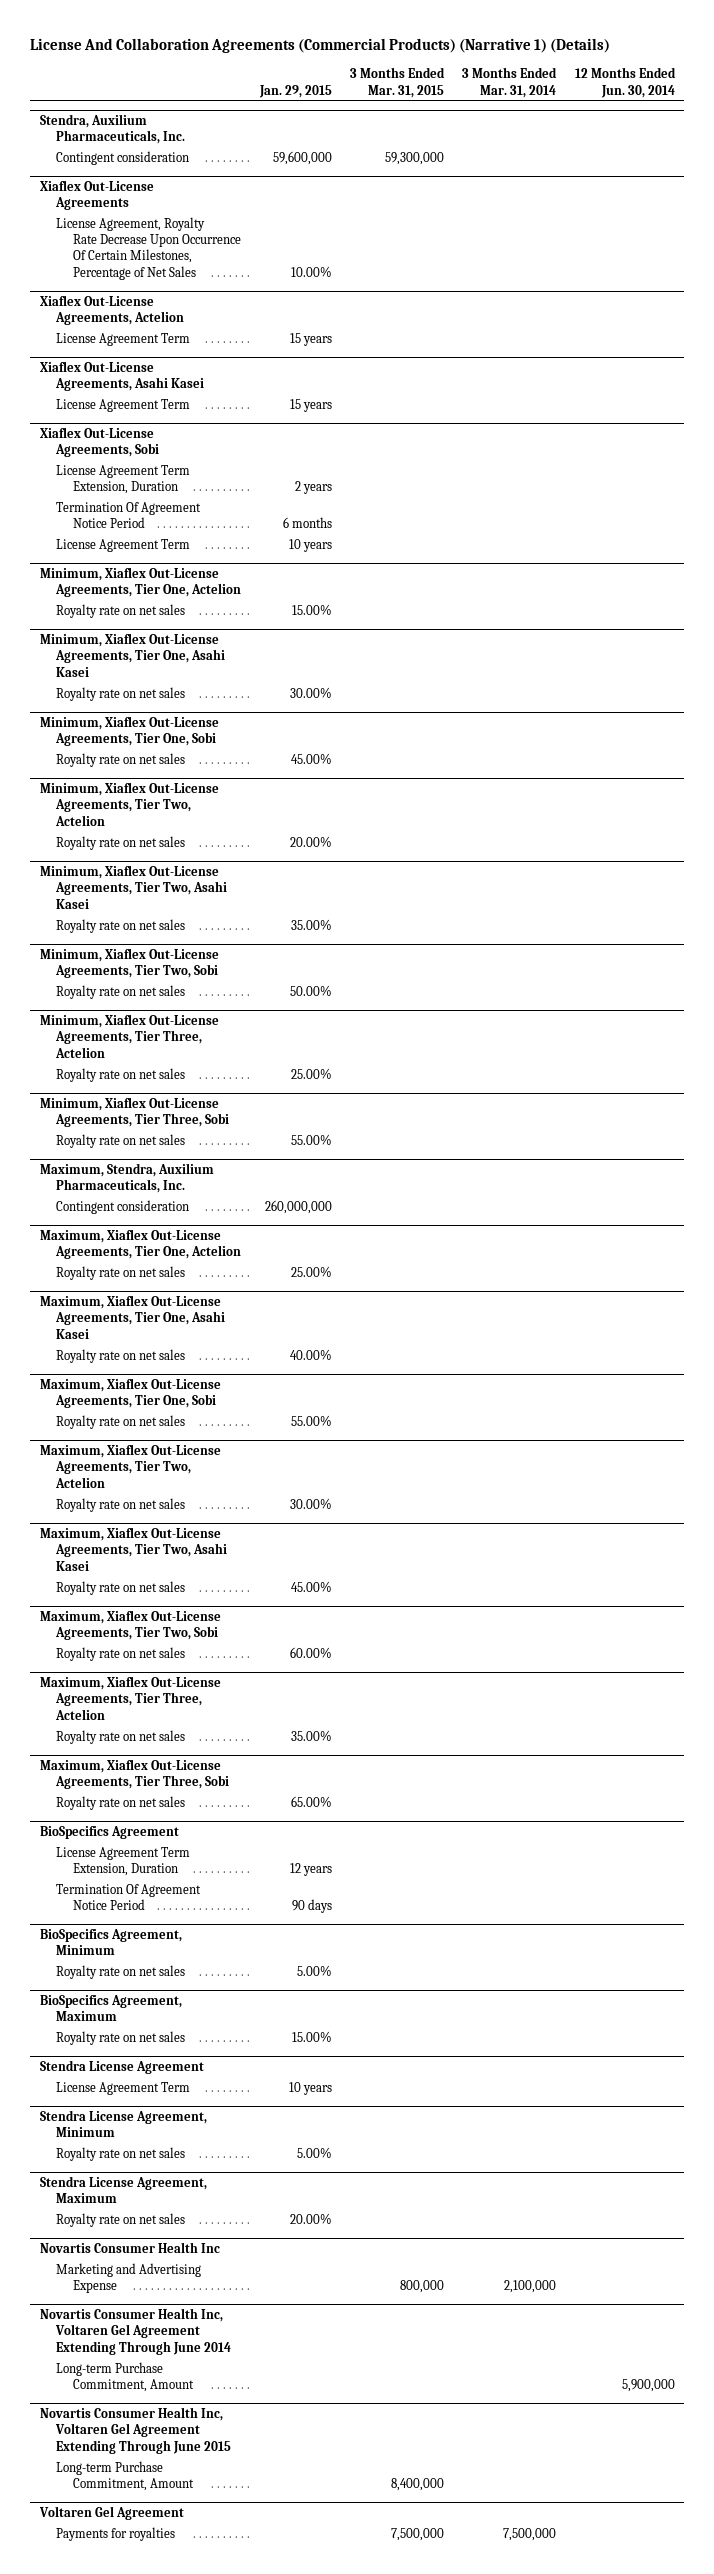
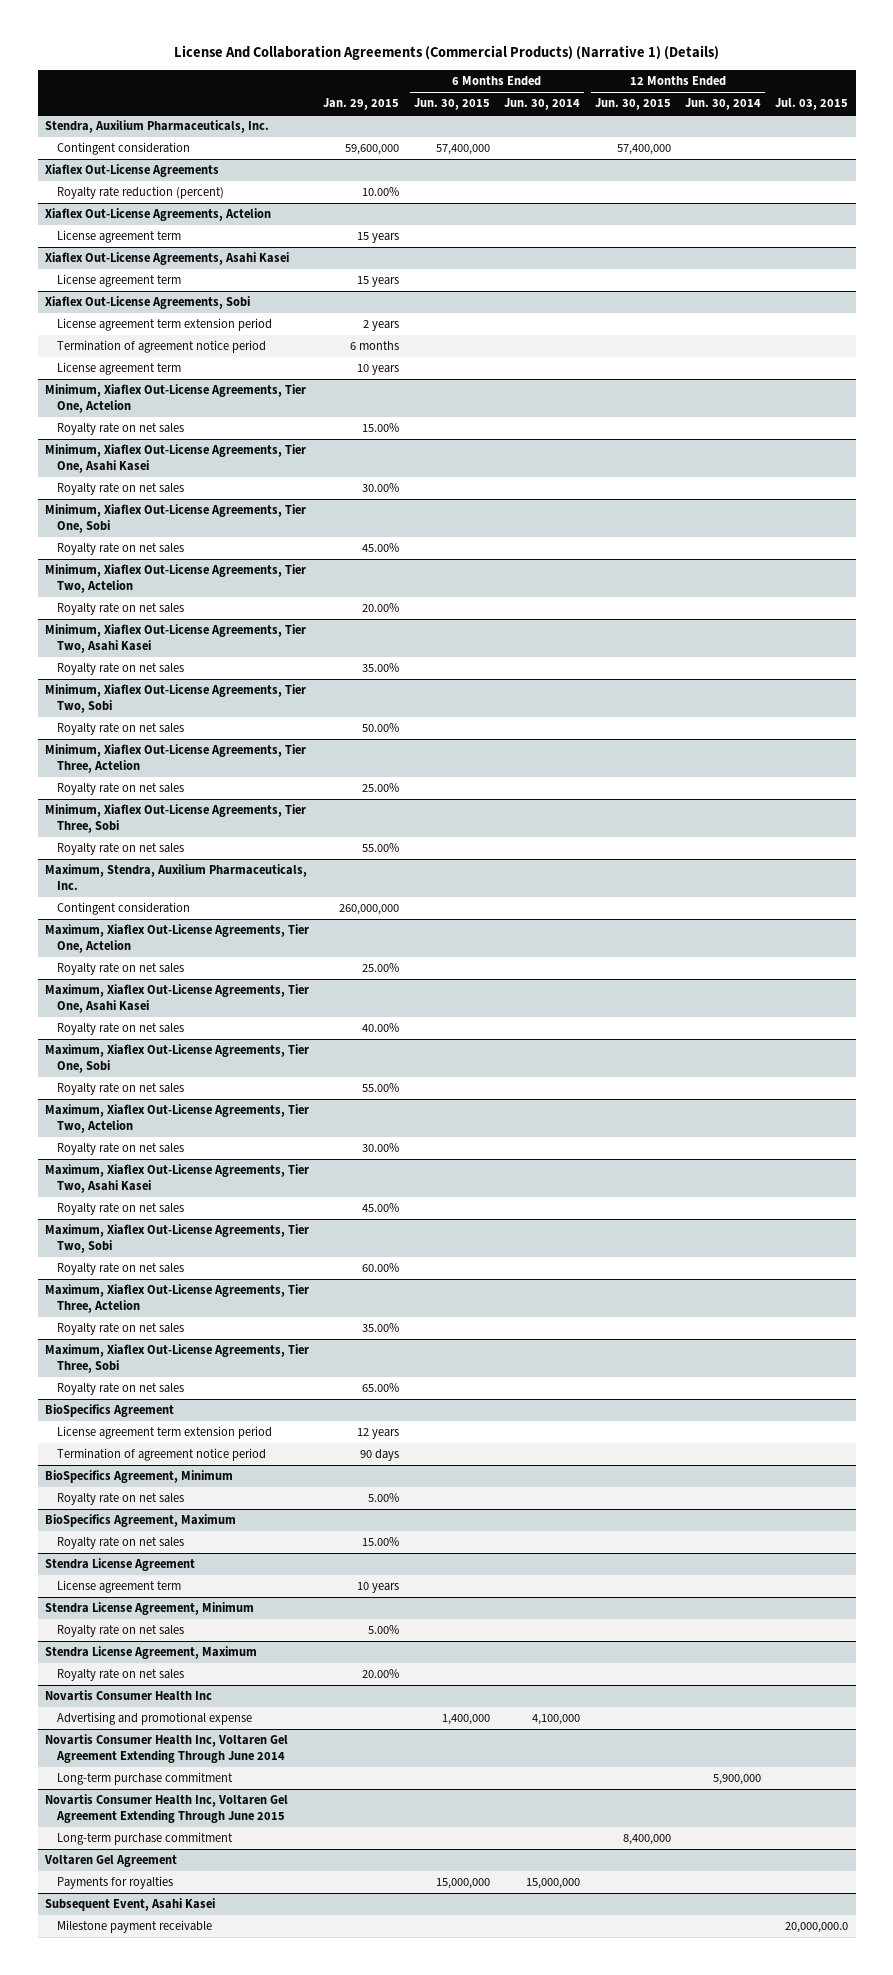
- | Jan. 29, 2015 | 3 Months Ended Mar. 31, 2015 | 3 Months Ended Mar. 31, 2014 | 12 Months Ended Jun. 30, 2014
+ | Jan. 29, 2015 | 6 Months Ended Jun. 30, 2015 | 6 Months Ended Jun. 30, 2014 | 12 Months Ended Jun. 30, 2015 | 12 Months Ended Jun. 30, 2014 | Jul. 03, 2015
@ Xiaflex Out-License Agreements
- License Agreement, Royalty Rate Decrease Upon Occurrence Of Certain Milestones, Percentage of Net Sales | 10.00% | | |
+ Royalty rate reduction (percent) | 10.00% | | | | |
@ Xiaflex Out-License Agreements, Actelion
- License Agreement Term | 15 years | | |
+ License agreement term | 15 years | | | | |
@ Xiaflex Out-License Agreements, Asahi Kasei
- License Agreement Term | 15 years | | |
+ License agreement term | 15 years | | | | |
@ Xiaflex Out-License Agreements, Sobi
- License Agreement Term Extension, Duration | 2 years | | |
- Termination Of Agreement Notice Period | 6 months | | |
- License Agreement Term | 10 years | | |
+ License agreement term extension period | 2 years | | | | |
+ Termination of agreement notice period | 6 months | | | | |
+ License agreement term | 10 years | | | | |
@ BioSpecifics Agreement
- License Agreement Term Extension, Duration | 12 years | | |
- Termination Of Agreement Notice Period | 90 days | | |
+ License agreement term extension period | 12 years | | | | |
+ Termination of agreement notice period | 90 days | | | | |
@ Stendra License Agreement
- License Agreement Term | 10 years | | |
+ License agreement term | 10 years | | | | |
@ Novartis Consumer Health Inc
- Marketing and Advertising Expense | | 800,000 | 2,100,000 |
+ Advertising and promotional expense | | 1,400,000 | 4,100,000 | | |
@ Novartis Consumer Health Inc, Voltaren Gel Agreement Extending Through June 2014
- Long-term Purchase Commitment, Amount | | | | 5,900,000
+ Long-term purchase commitment | | | | | 5,900,000 |
@ Novartis Consumer Health Inc, Voltaren Gel Agreement Extending Through June 2015
- Long-term Purchase Commitment, Amount | | 8,400,000 | |
+ Long-term purchase commitment | | | | 8,400,000 | |
+ Subsequent Event, Asahi Kasei
+ Milestone payment receivable | | | | | | 20,000,000.0

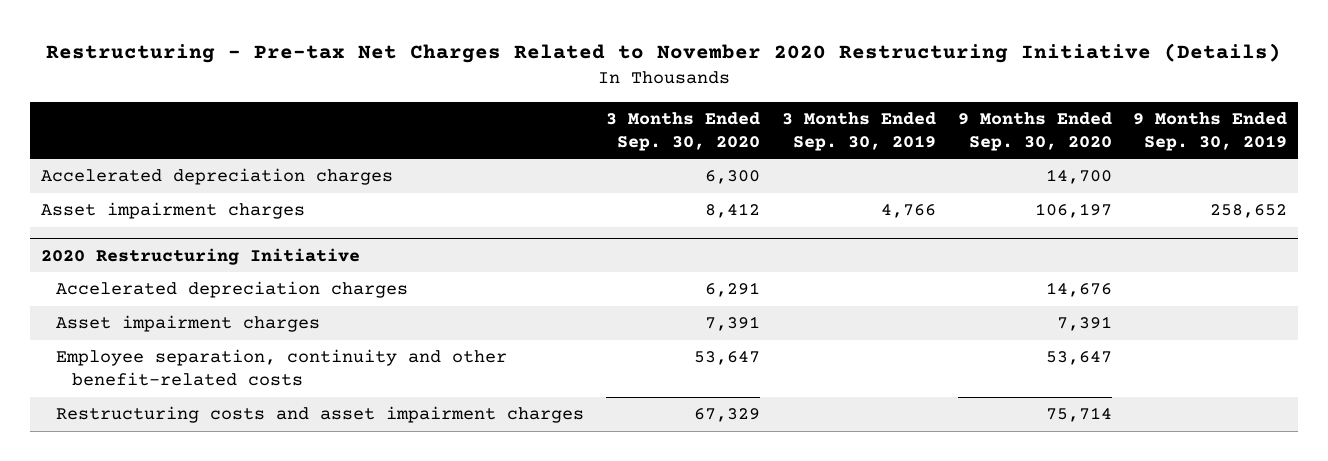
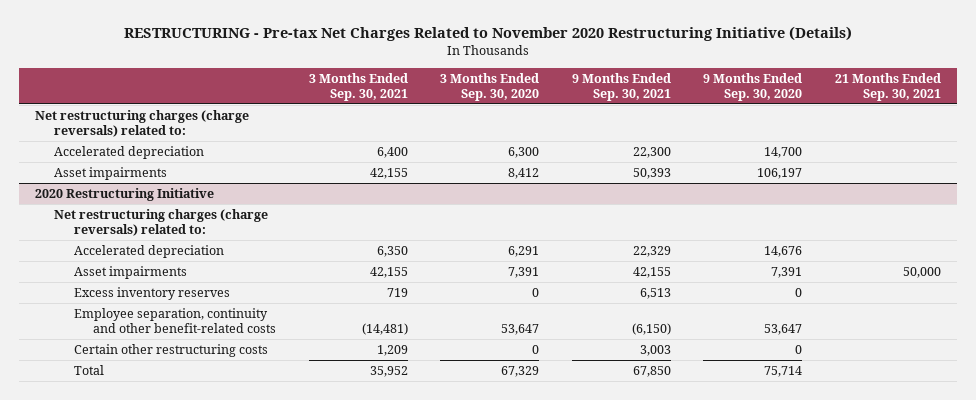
- Restructuring - Pre-tax Net Charges Related to November 2020 Restructuring Initiative (Details)
+ RESTRUCTURING - Pre-tax Net Charges Related to November 2020 Restructuring Initiative (Details)
- | 3 Months Ended Sep. 30, 2020 | 3 Months Ended Sep. 30, 2019 | 9 Months Ended Sep. 30, 2020 | 9 Months Ended Sep. 30, 2019
+ | 3 Months Ended Sep. 30, 2021 | 3 Months Ended Sep. 30, 2020 | 9 Months Ended Sep. 30, 2021 | 9 Months Ended Sep. 30, 2020 | 21 Months Ended Sep. 30, 2021
- Accelerated depreciation charges | 6,300 | | 14,700 |
- Asset impairment charges | 8,412 | 4,766 | 106,197 | 258,652
+ Net restructuring charges (charge reversals) related to:
+ Accelerated depreciation | 6,400 | 6,300 | 22,300 | 14,700 |
+ Asset impairments | 42,155 | 8,412 | 50,393 | 106,197 |
@ 2020 Restructuring Initiative
- Accelerated depreciation charges | 6,291 | | 14,676 |
- Asset impairment charges | 7,391 | | 7,391 |
+ Net restructuring charges (charge reversals) related to:
+ Accelerated depreciation | 6,350 | 6,291 | 22,329 | 14,676 |
+ Asset impairments | 42,155 | 7,391 | 42,155 | 7,391 | 50,000
+ Excess inventory reserves | 719 | 0 | 6,513 | 0 |
- Restructuring costs and asset impairment charges | 67,329 | | 75,714 |
+ Certain other restructuring costs | 1,209 | 0 | 3,003 | 0 |
+ Total | 35,952 | 67,329 | 67,850 | 75,714 |

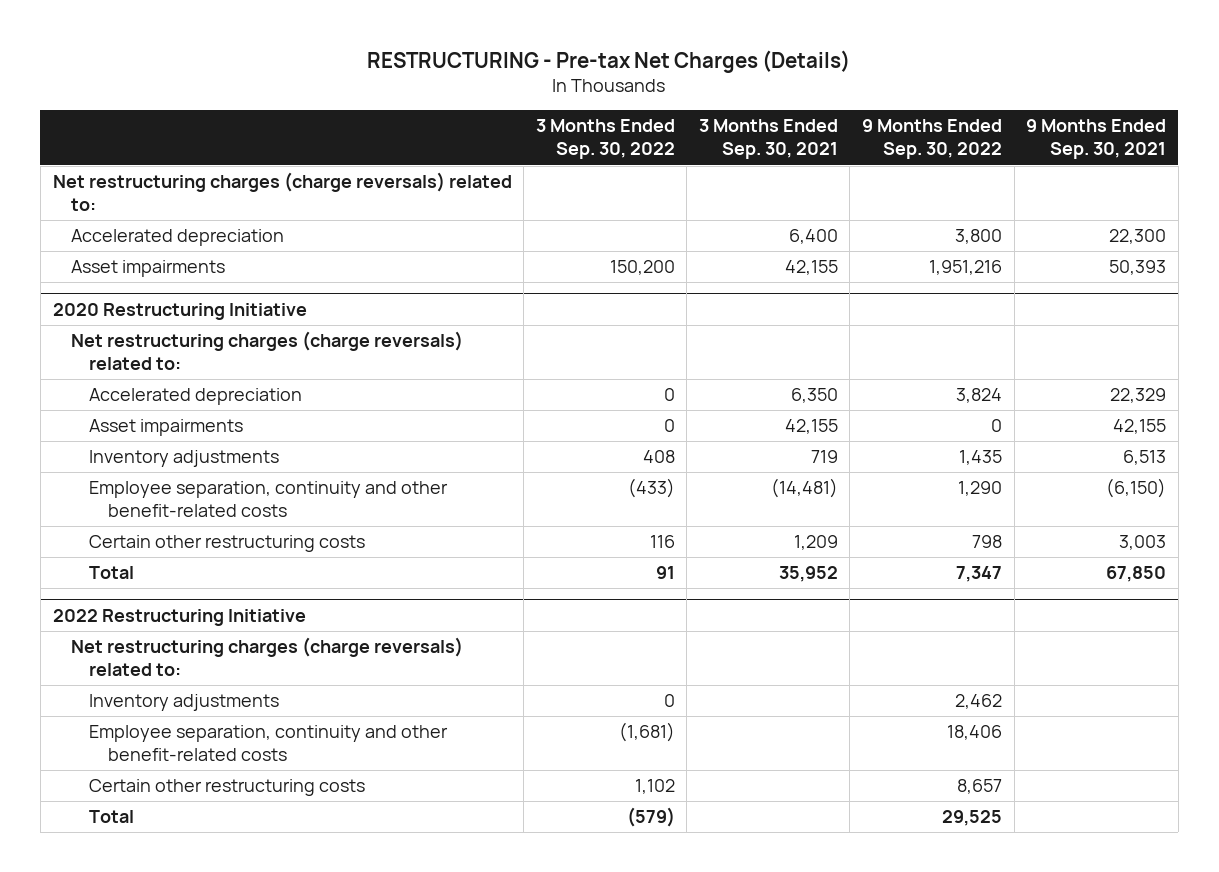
- RESTRUCTURING - Pre-tax Net Charges Related to November 2020 Restructuring Initiative (Details)
+ RESTRUCTURING - Pre-tax Net Charges (Details)
- | 3 Months Ended Sep. 30, 2021 | 3 Months Ended Sep. 30, 2020 | 9 Months Ended Sep. 30, 2021 | 9 Months Ended Sep. 30, 2020 | 21 Months Ended Sep. 30, 2021
+ | 3 Months Ended Sep. 30, 2022 | 3 Months Ended Sep. 30, 2021 | 9 Months Ended Sep. 30, 2022 | 9 Months Ended Sep. 30, 2021
@ 2020 Restructuring Initiative
- Excess inventory reserves | 719 | 0 | 6,513 | 0 |
+ Inventory adjustments | 408 | 719 | 1,435 | 6,513
+ 2022 Restructuring Initiative
+ Net restructuring charges (charge reversals) related to:
+ Inventory adjustments | 0 | | 2,462 |
+ Employee separation, continuity and other benefit-related costs | (1,681) | | 18,406 |
+ Certain other restructuring costs | 1,102 | | 8,657 |
+ Total | (579) | | 29,525 |

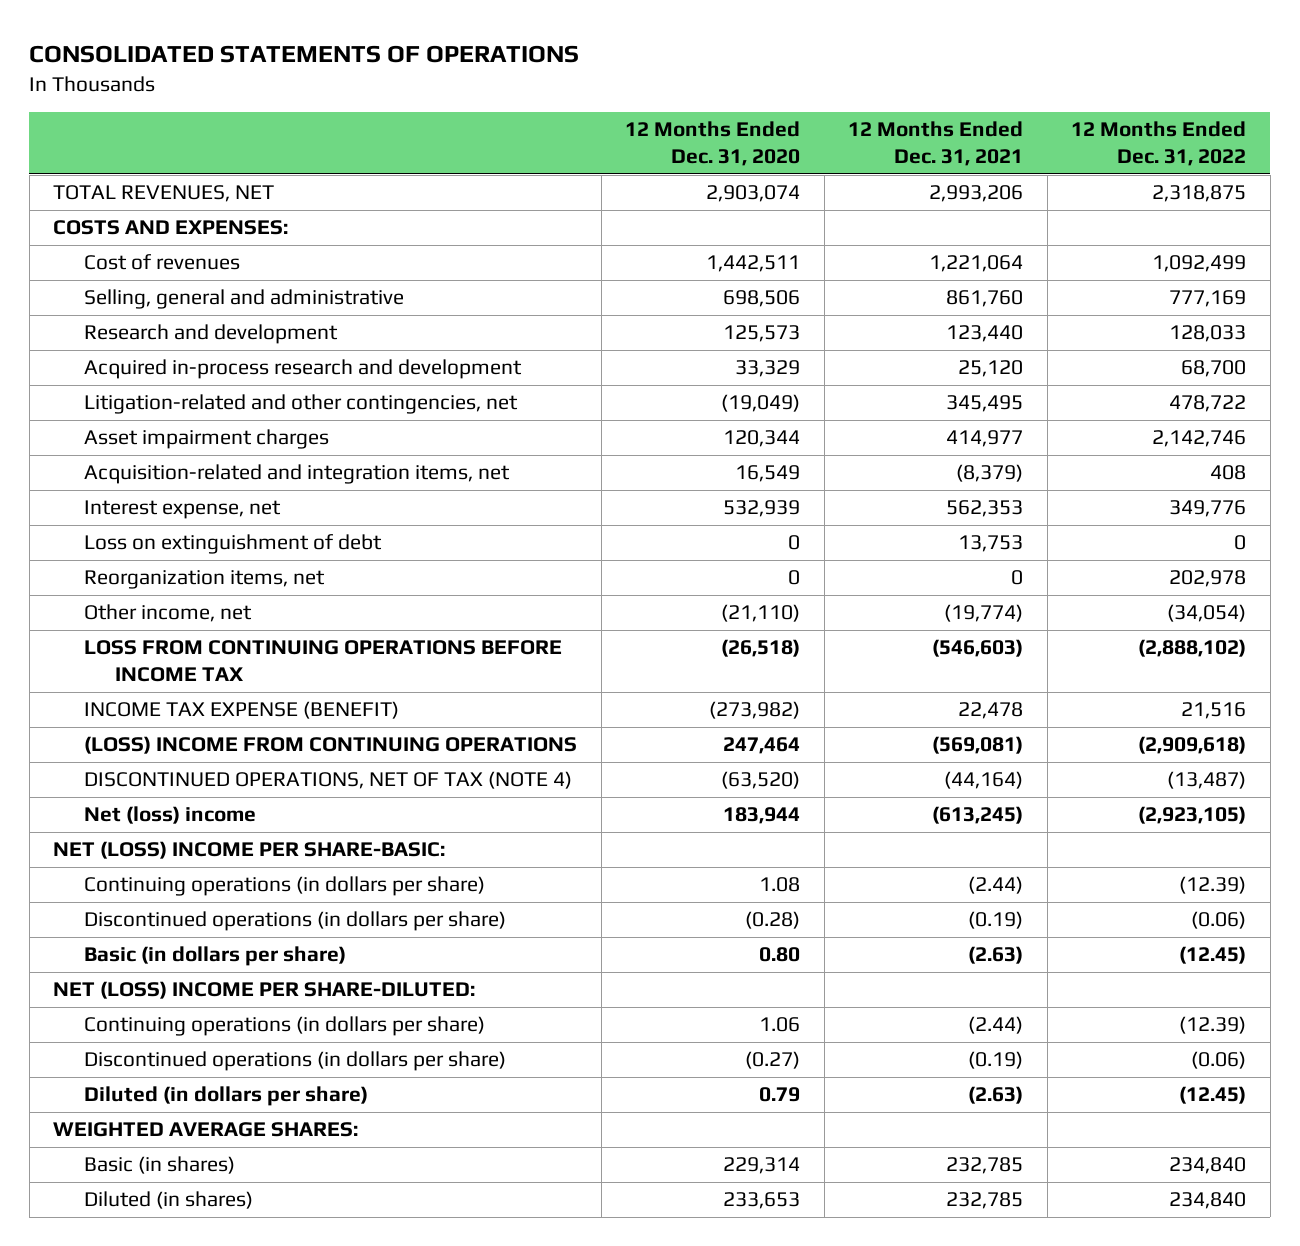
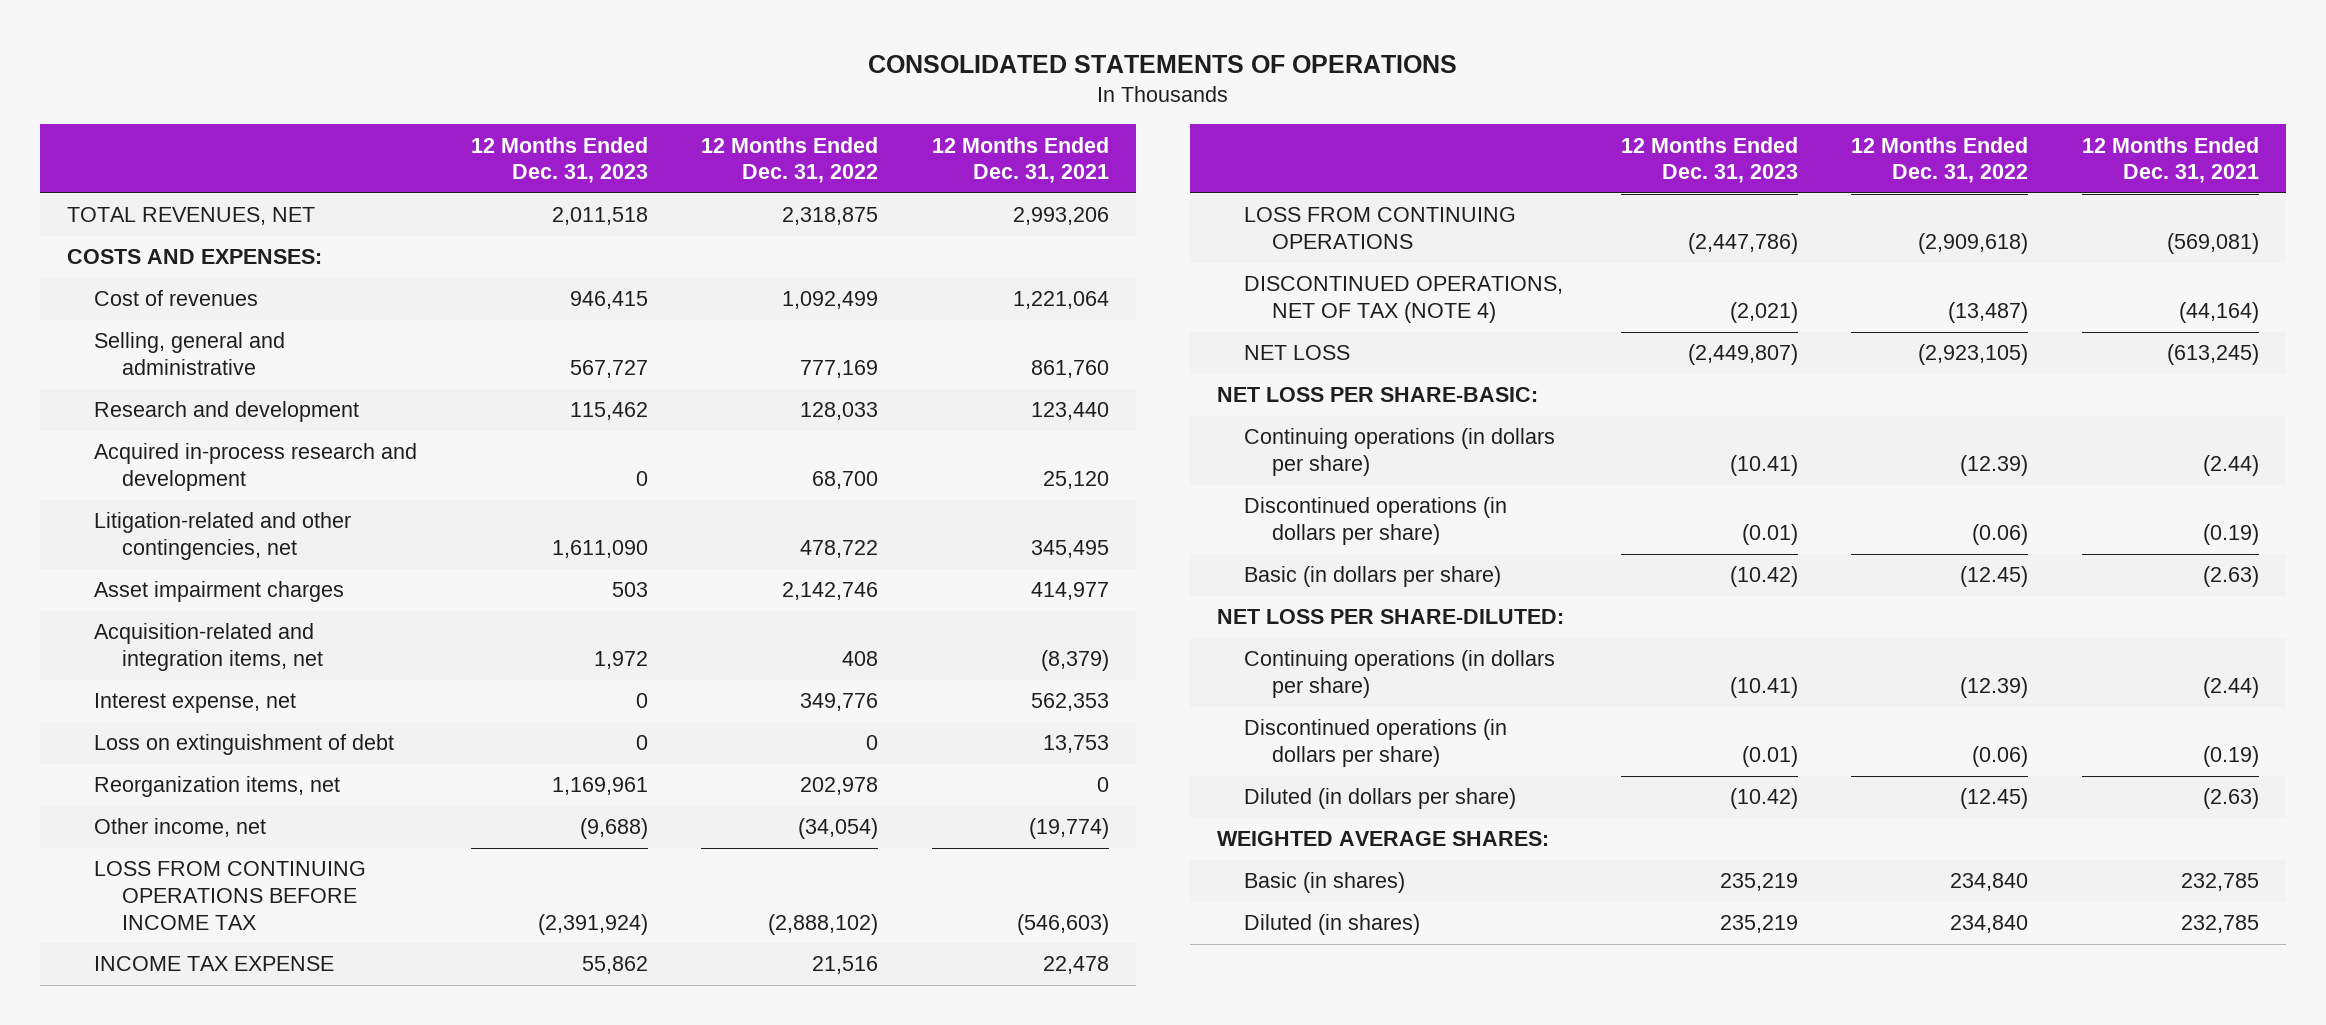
- | 12 Months Ended Dec. 31, 2020 | 12 Months Ended Dec. 31, 2021 | 12 Months Ended Dec. 31, 2022
+ | 12 Months Ended Dec. 31, 2023 | 12 Months Ended Dec. 31, 2022 | 12 Months Ended Dec. 31, 2021
- INCOME TAX EXPENSE (BENEFIT) | (273,982) | 22,478 | 21,516
- (LOSS) INCOME FROM CONTINUING OPERATIONS | 247,464 | (569,081) | (2,909,618)
+ INCOME TAX EXPENSE | 55,862 | 21,516 | 22,478
+ LOSS FROM CONTINUING OPERATIONS | (2,447,786) | (2,909,618) | (569,081)
- Net (loss) income | 183,944 | (613,245) | (2,923,105)
- NET (LOSS) INCOME PER SHARE-BASIC:
+ NET LOSS | (2,449,807) | (2,923,105) | (613,245)
+ NET LOSS PER SHARE-BASIC:
- NET (LOSS) INCOME PER SHARE-DILUTED:
+ NET LOSS PER SHARE-DILUTED:

